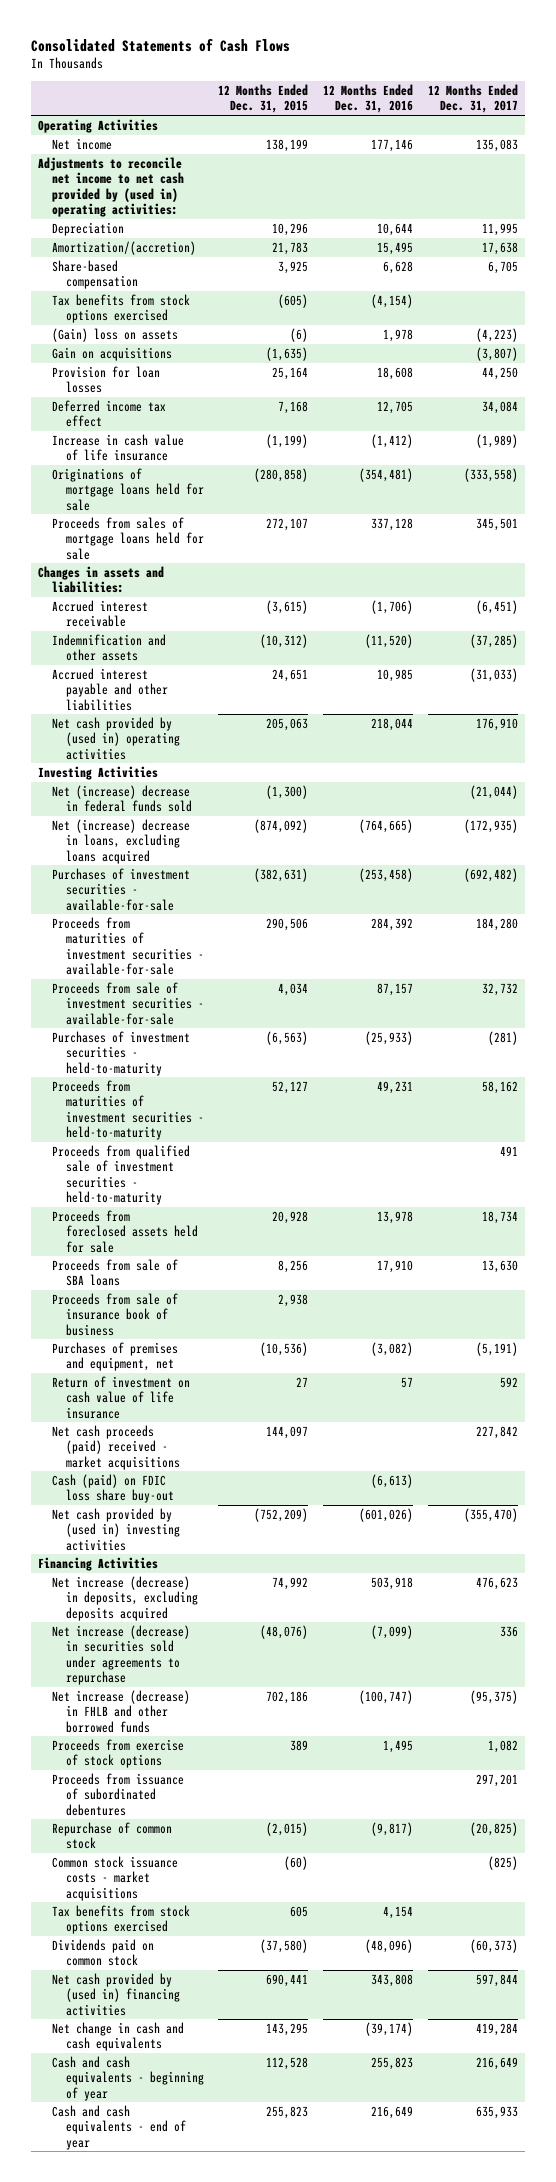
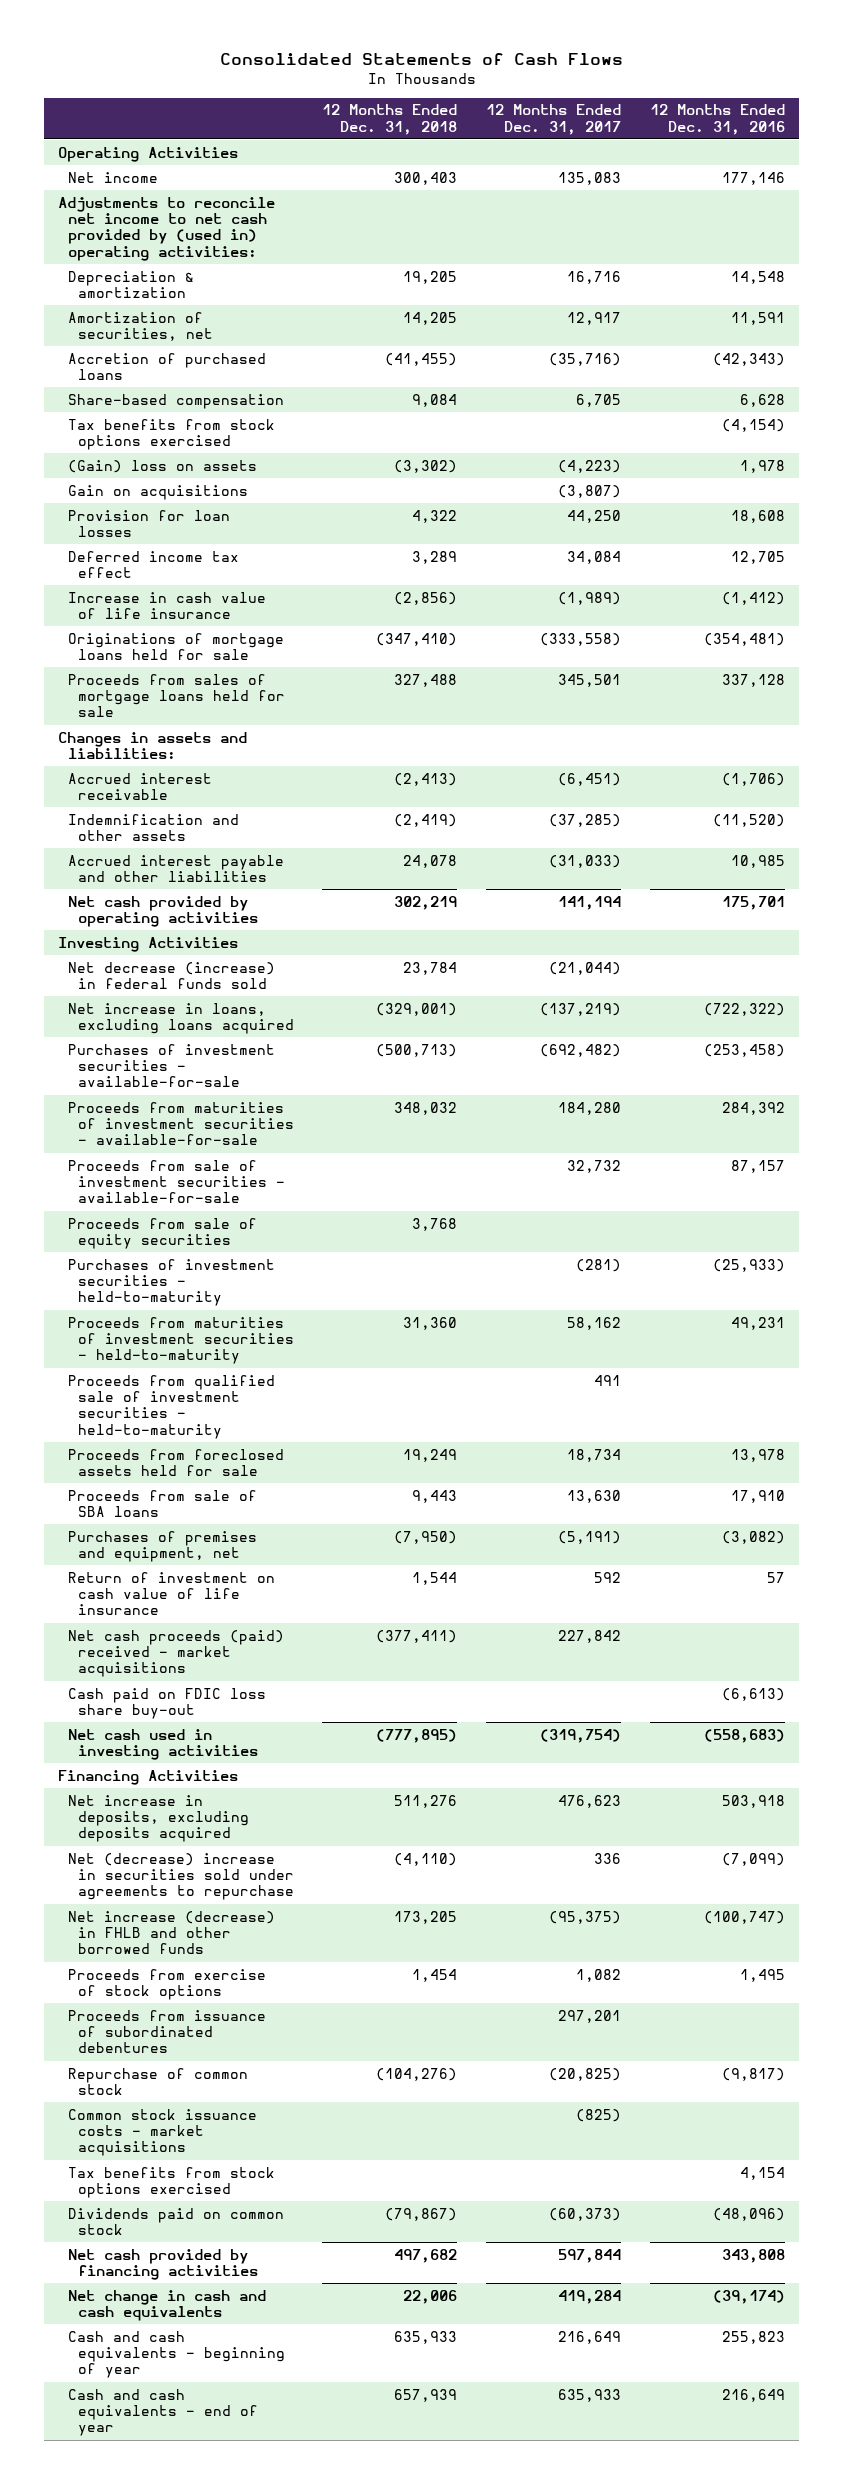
- | 12 Months Ended Dec. 31, 2015 | 12 Months Ended Dec. 31, 2016 | 12 Months Ended Dec. 31, 2017
+ | 12 Months Ended Dec. 31, 2018 | 12 Months Ended Dec. 31, 2017 | 12 Months Ended Dec. 31, 2016
- Depreciation | 10,296 | 10,644 | 11,995
- Amortization/(accretion) | 21,783 | 15,495 | 17,638
+ Depreciation & amortization | 19,205 | 16,716 | 14,548
+ Amortization of securities, net | 14,205 | 12,917 | 11,591
+ Accretion of purchased loans | (41,455) | (35,716) | (42,343)
- Net cash provided by (used in) operating activities | 205,063 | 218,044 | 176,910
+ Net cash provided by operating activities | 302,219 | 141,194 | 175,701
- Net (increase) decrease in federal funds sold | (1,300) | | (21,044)
- Net (increase) decrease in loans, excluding loans acquired | (874,092) | (764,665) | (172,935)
+ Net decrease (increase) in federal funds sold | 23,784 | (21,044) |
+ Net increase in loans, excluding loans acquired | (329,001) | (137,219) | (722,322)
+ Proceeds from sale of equity securities | 3,768 | |
- Proceeds from sale of insurance book of business | 2,938 | |
- Cash (paid) on FDIC loss share buy-out | | (6,613) |
- Net cash provided by (used in) investing activities | (752,209) | (601,026) | (355,470)
+ Cash paid on FDIC loss share buy-out | | | (6,613)
+ Net cash used in investing activities | (777,895) | (319,754) | (558,683)
- Net increase (decrease) in deposits, excluding deposits acquired | 74,992 | 503,918 | 476,623
- Net increase (decrease) in securities sold under agreements to repurchase | (48,076) | (7,099) | 336
+ Net increase in deposits, excluding deposits acquired | 511,276 | 476,623 | 503,918
+ Net (decrease) increase in securities sold under agreements to repurchase | (4,110) | 336 | (7,099)
- Net cash provided by (used in) financing activities | 690,441 | 343,808 | 597,844
+ Net cash provided by financing activities | 497,682 | 597,844 | 343,808

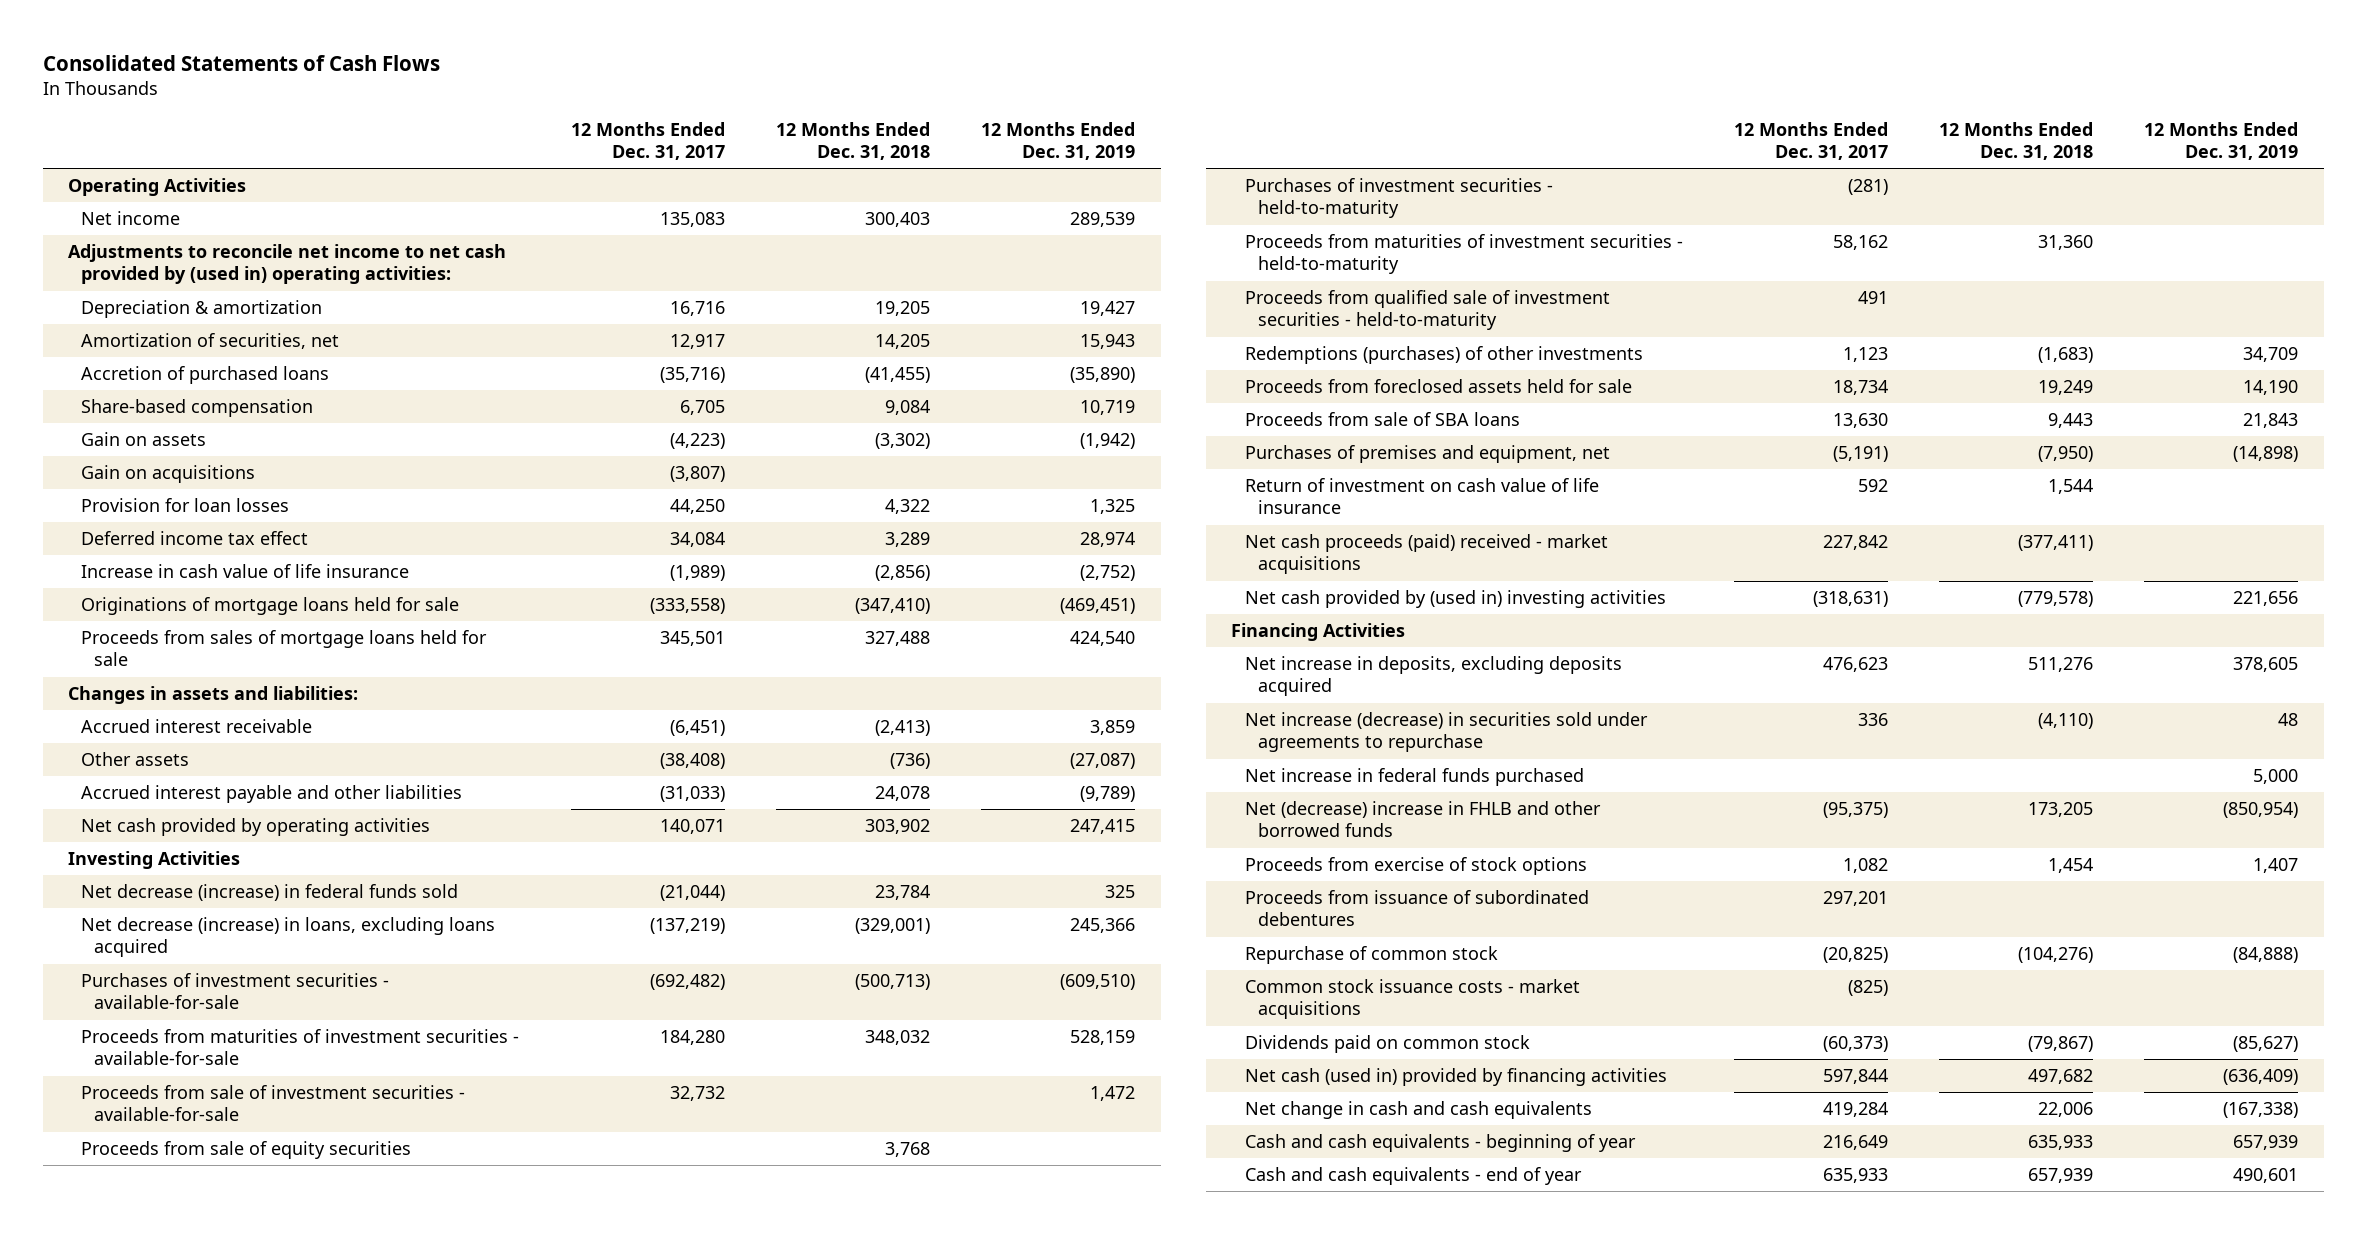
- | 12 Months Ended Dec. 31, 2018 | 12 Months Ended Dec. 31, 2017 | 12 Months Ended Dec. 31, 2016
+ | 12 Months Ended Dec. 31, 2017 | 12 Months Ended Dec. 31, 2018 | 12 Months Ended Dec. 31, 2019
- Tax benefits from stock options exercised | | | (4,154)
- (Gain) loss on assets | (3,302) | (4,223) | 1,978
+ Gain on assets | (4,223) | (3,302) | (1,942)
- Indemnification and other assets | (2,419) | (37,285) | (11,520)
+ Other assets | (38,408) | (736) | (27,087)
- Net cash provided by operating activities | 302,219 | 141,194 | 175,701
+ Net cash provided by operating activities | 140,071 | 303,902 | 247,415
- Net increase in loans, excluding loans acquired | (329,001) | (137,219) | (722,322)
+ Net decrease (increase) in loans, excluding loans acquired | (137,219) | (329,001) | 245,366
+ Redemptions (purchases) of other investments | 1,123 | (1,683) | 34,709
- Cash paid on FDIC loss share buy-out | | | (6,613)
- Net cash used in investing activities | (777,895) | (319,754) | (558,683)
+ Net cash provided by (used in) investing activities | (318,631) | (779,578) | 221,656
- Net (decrease) increase in securities sold under agreements to repurchase | (4,110) | 336 | (7,099)
- Net increase (decrease) in FHLB and other borrowed funds | 173,205 | (95,375) | (100,747)
+ Net increase (decrease) in securities sold under agreements to repurchase | 336 | (4,110) | 48
+ Net increase in federal funds purchased | | | 5,000
+ Net (decrease) increase in FHLB and other borrowed funds | (95,375) | 173,205 | (850,954)
- Tax benefits from stock options exercised | | | 4,154
- Net cash provided by financing activities | 497,682 | 597,844 | 343,808
+ Net cash (used in) provided by financing activities | 597,844 | 497,682 | (636,409)

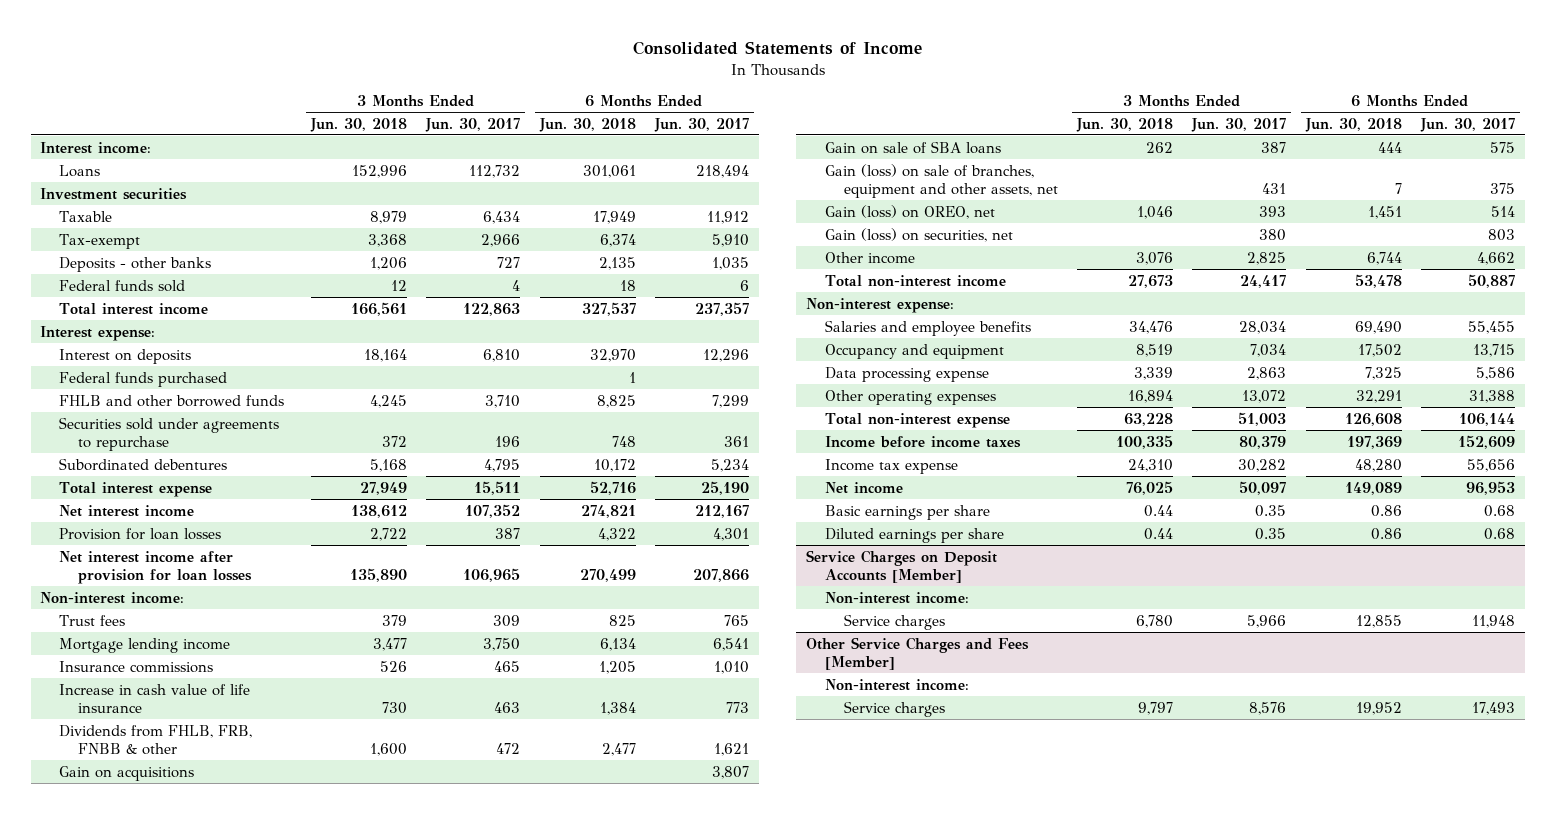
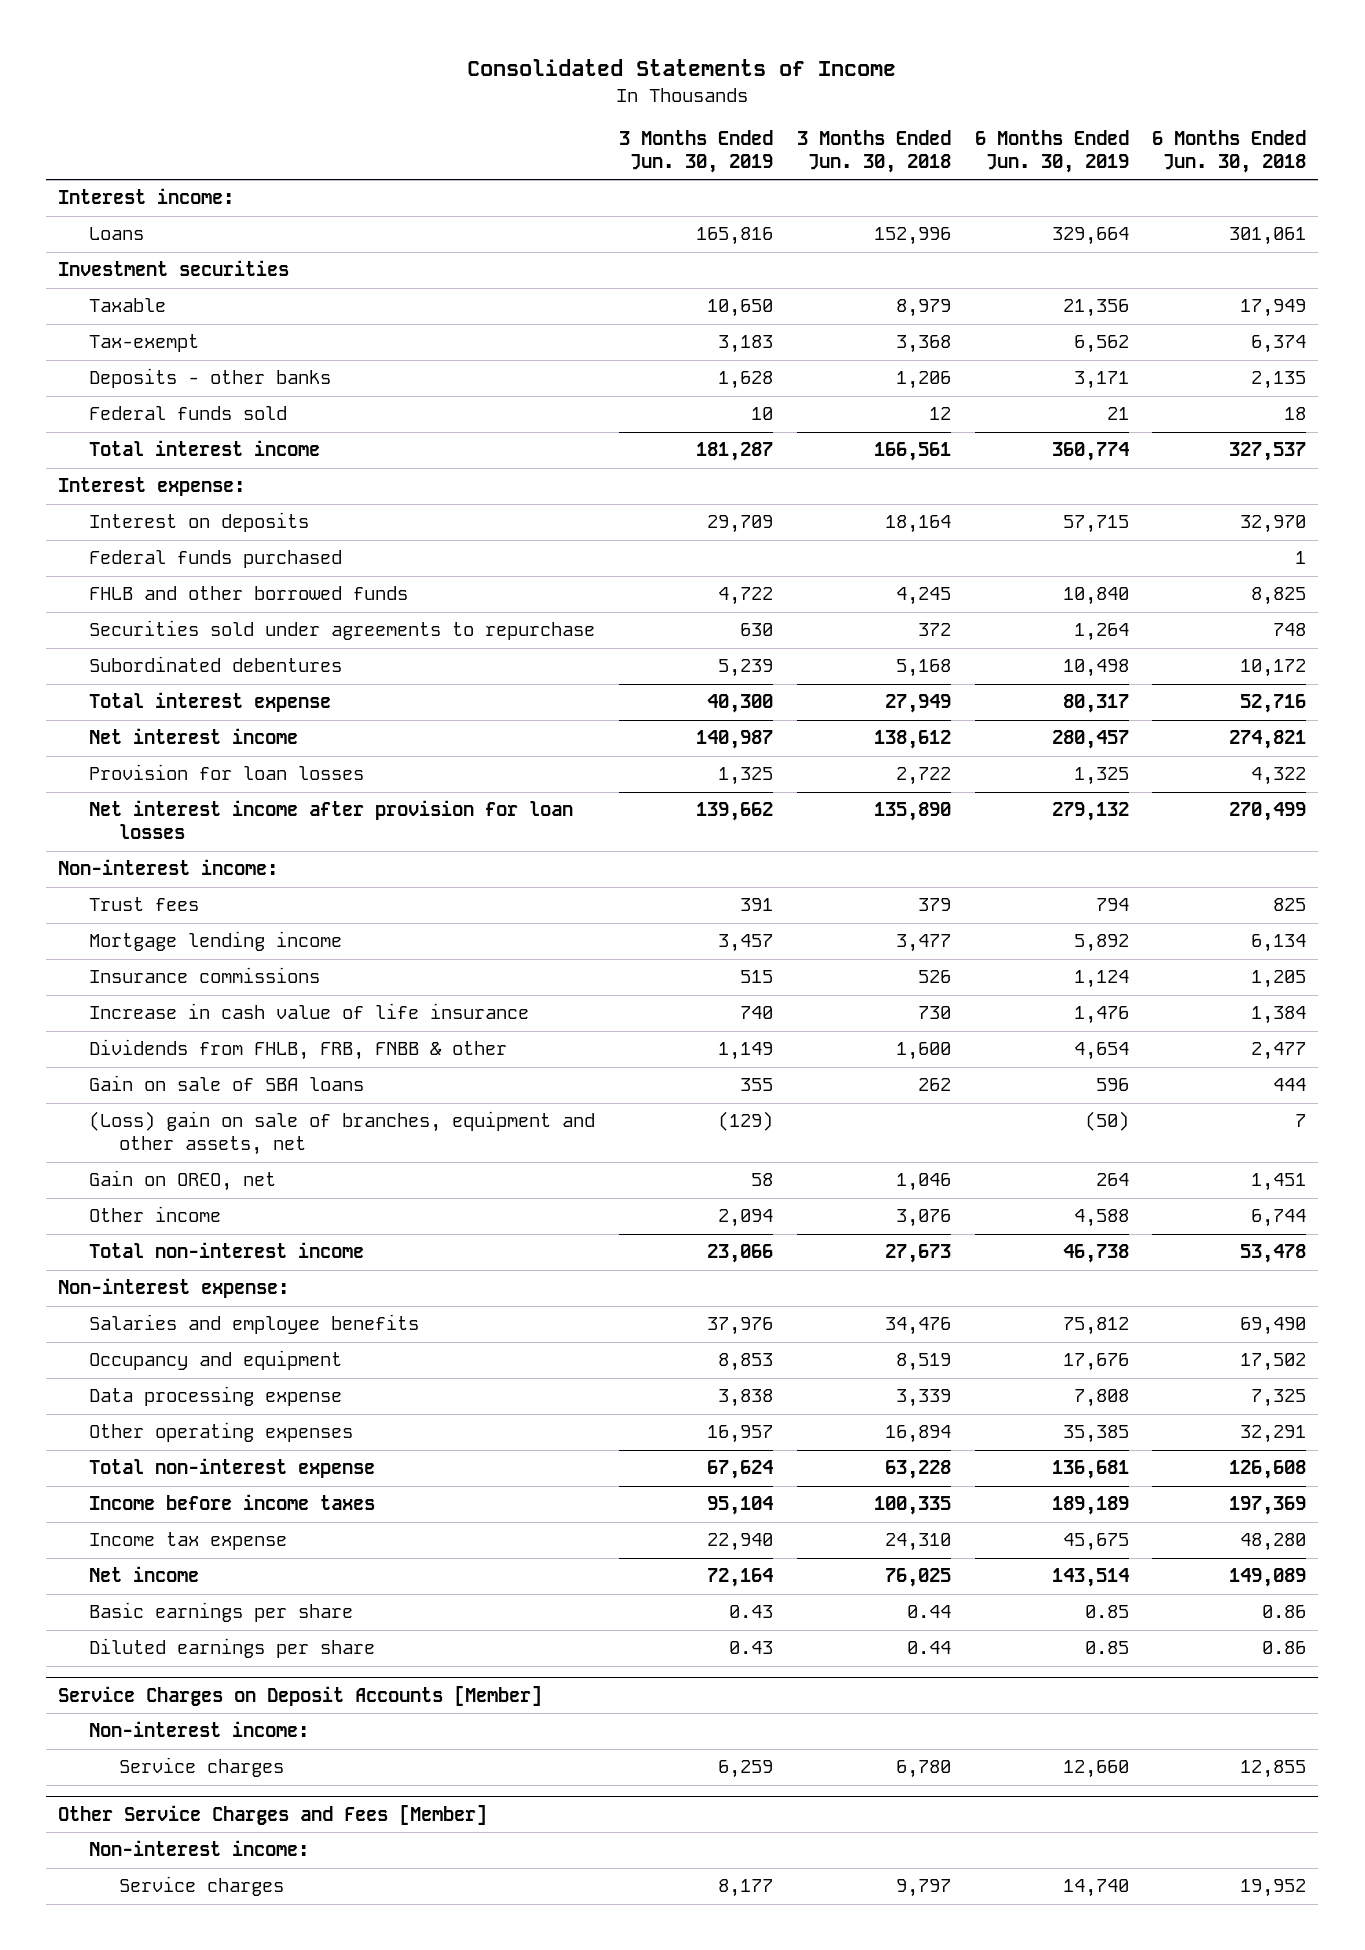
- | 3 Months Ended Jun. 30, 2018 | 3 Months Ended Jun. 30, 2017 | 6 Months Ended Jun. 30, 2018 | 6 Months Ended Jun. 30, 2017
+ | 3 Months Ended Jun. 30, 2019 | 3 Months Ended Jun. 30, 2018 | 6 Months Ended Jun. 30, 2019 | 6 Months Ended Jun. 30, 2018
- Gain on acquisitions | | | | 3,807
- Gain (loss) on sale of branches, equipment and other assets, net | | 431 | 7 | 375
- Gain (loss) on OREO, net | 1,046 | 393 | 1,451 | 514
- Gain (loss) on securities, net | | 380 | | 803
+ (Loss) gain on sale of branches, equipment and other assets, net | (129) | | (50) | 7
+ Gain on OREO, net | 58 | 1,046 | 264 | 1,451

